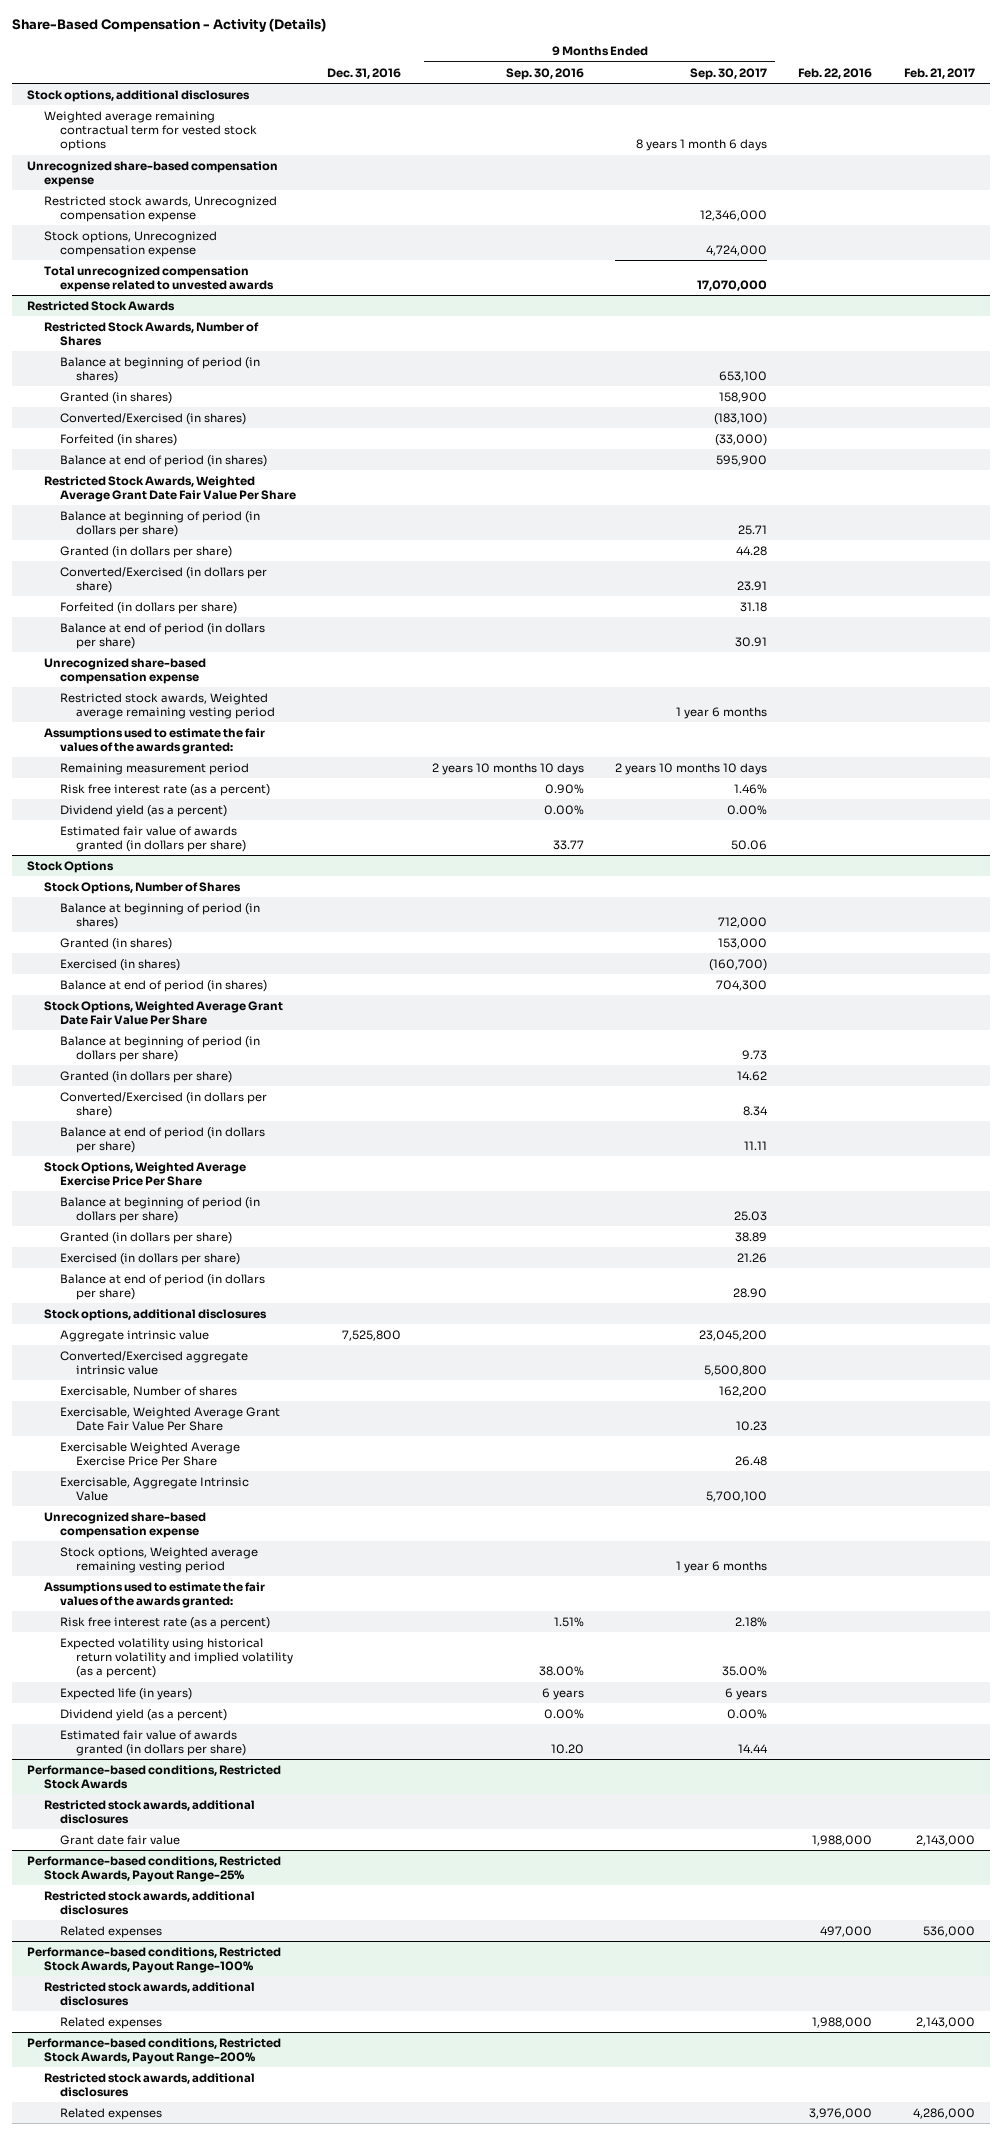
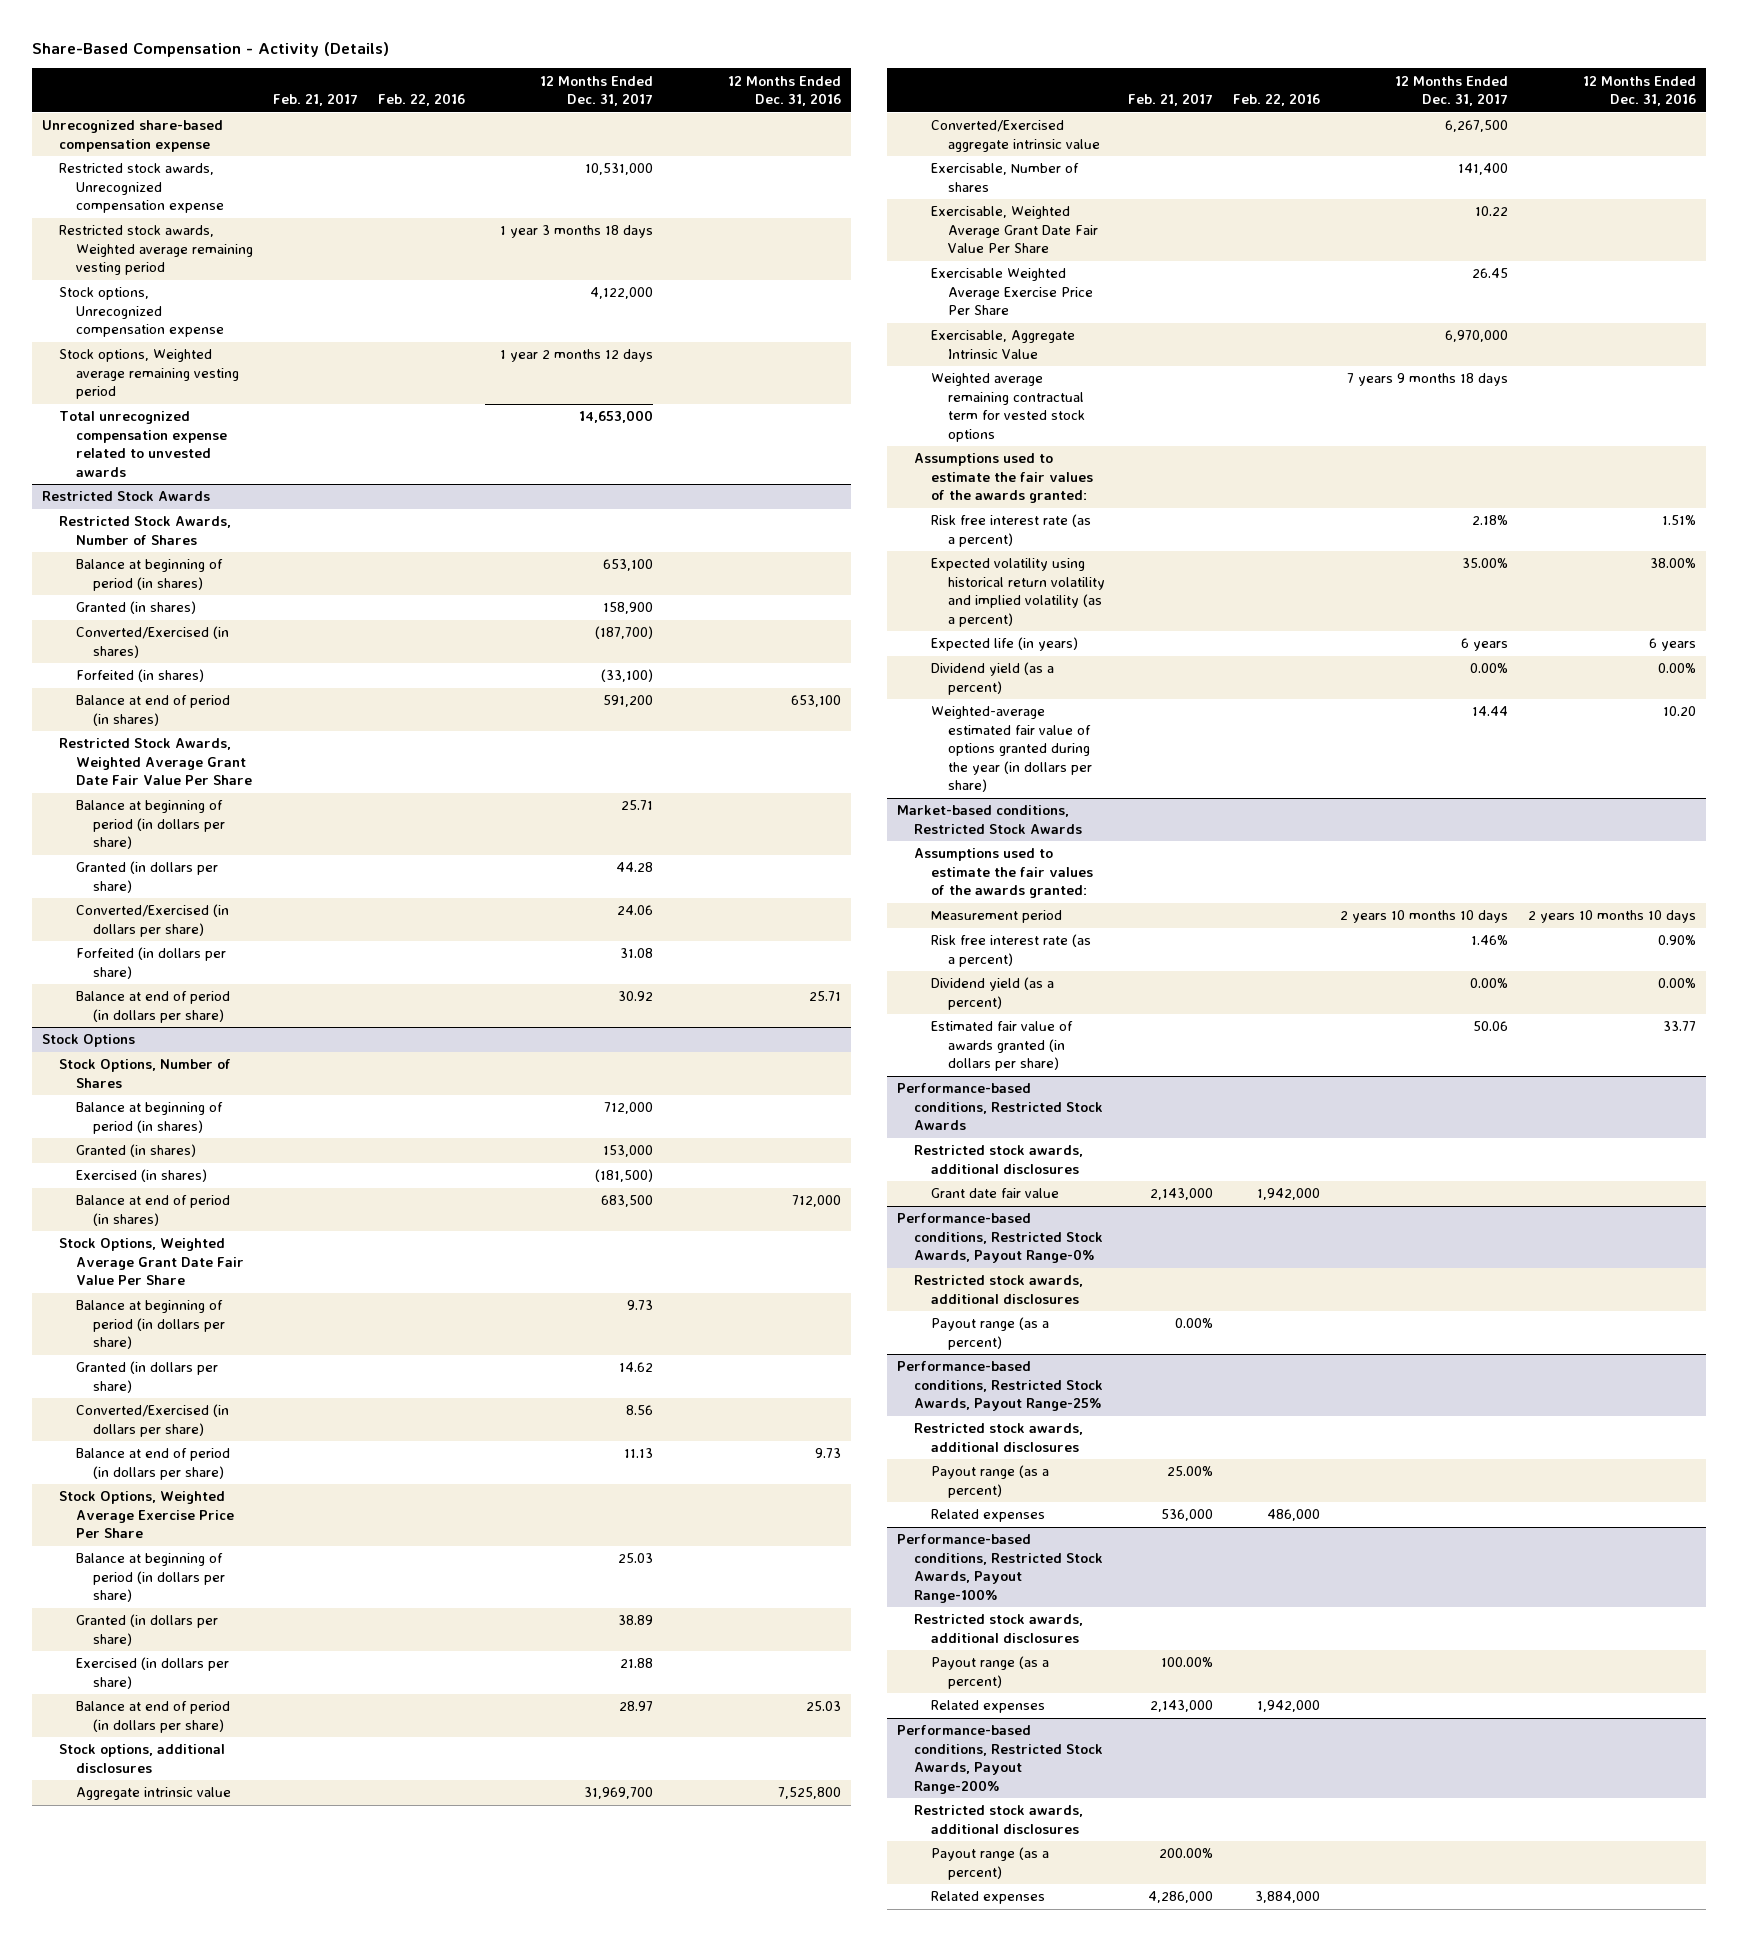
- | Dec. 31, 2016 | 9 Months Ended Sep. 30, 2016 | 9 Months Ended Sep. 30, 2017 | Feb. 22, 2016 | Feb. 21, 2017
+ | Feb. 21, 2017 | Feb. 22, 2016 | 12 Months Ended Dec. 31, 2017 | 12 Months Ended Dec. 31, 2016
- Stock options, additional disclosures
- Weighted average remaining contractual term for vested stock options | | | 8 years 1 month 6 days | |
+ Restricted stock awards, Weighted average remaining vesting period | | | 1 year 3 months 18 days |
+ Stock options, Weighted average remaining vesting period | | | 1 year 2 months 12 days |
@ Restricted Stock Awards
- Unrecognized share-based compensation expense
- Restricted stock awards, Weighted average remaining vesting period | | | 1 year 6 months | |
- Assumptions used to estimate the fair values of the awards granted:
- Remaining measurement period | | 2 years 10 months 10 days | 2 years 10 months 10 days | |
- Risk free interest rate (as a percent) | | 0.90% | 1.46% | |
- Dividend yield (as a percent) | | 0.00% | 0.00% | |
- Estimated fair value of awards granted (in dollars per share) | | 33.77 | 50.06 | |
@ Stock Options
- Unrecognized share-based compensation expense
- Stock options, Weighted average remaining vesting period | | | 1 year 6 months | |
+ Weighted average remaining contractual term for vested stock options | | | 7 years 9 months 18 days |
- Estimated fair value of awards granted (in dollars per share) | | 10.20 | 14.44 | |
+ Weighted-average estimated fair value of options granted during the year (in dollars per share) | | | 14.44 | 10.20
+ Market-based conditions, Restricted Stock Awards
+ Assumptions used to estimate the fair values of the awards granted:
+ Measurement period | | | 2 years 10 months 10 days | 2 years 10 months 10 days
+ Risk free interest rate (as a percent) | | | 1.46% | 0.90%
+ Dividend yield (as a percent) | | | 0.00% | 0.00%
+ Estimated fair value of awards granted (in dollars per share) | | | 50.06 | 33.77
@ Performance-based conditions, Restricted Stock Awards
- Grant date fair value | | | | 1,988,000 | 2,143,000
+ Grant date fair value | 2,143,000 | 1,942,000 | |
+ Performance-based conditions, Restricted Stock Awards, Payout Range-0%
+ Restricted stock awards, additional disclosures
+ Payout range (as a percent) | 0.00% | | |
@ Performance-based conditions, Restricted Stock Awards, Payout Range-25%
- Related expenses | | | | 497,000 | 536,000
+ Payout range (as a percent) | 25.00% | | |
+ Related expenses | 536,000 | 486,000 | |
@ Performance-based conditions, Restricted Stock Awards, Payout Range-100%
- Related expenses | | | | 1,988,000 | 2,143,000
+ Payout range (as a percent) | 100.00% | | |
+ Related expenses | 2,143,000 | 1,942,000 | |
@ Performance-based conditions, Restricted Stock Awards, Payout Range-200%
- Related expenses | | | | 3,976,000 | 4,286,000
+ Payout range (as a percent) | 200.00% | | |
+ Related expenses | 4,286,000 | 3,884,000 | |

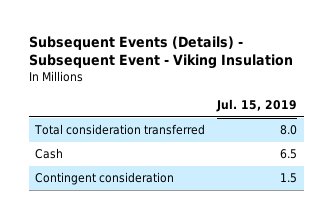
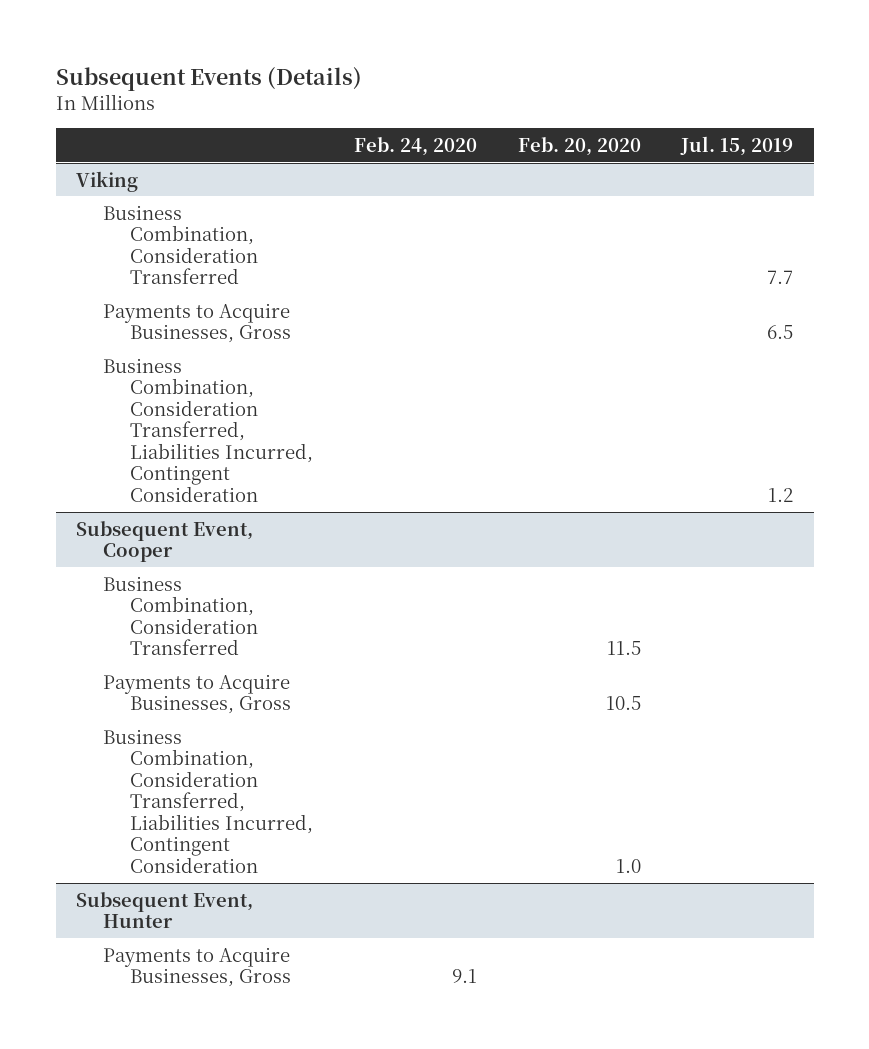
- Subsequent Events (Details) - Subsequent Event - Viking Insulation
+ Subsequent Events (Details)
- | Jul. 15, 2019
+ | Feb. 24, 2020 | Feb. 20, 2020 | Jul. 15, 2019
- Total consideration transferred | 8.0
- Cash | 6.5
- Contingent consideration | 1.5
+ Viking
+ Business Combination, Consideration Transferred | | | 7.7
+ Payments to Acquire Businesses, Gross | | | 6.5
+ Business Combination, Consideration Transferred, Liabilities Incurred, Contingent Consideration | | | 1.2
+ Subsequent Event, Cooper
+ Business Combination, Consideration Transferred | | 11.5 |
+ Payments to Acquire Businesses, Gross | | 10.5 |
+ Business Combination, Consideration Transferred, Liabilities Incurred, Contingent Consideration | | 1.0 |
+ Subsequent Event, Hunter
+ Payments to Acquire Businesses, Gross | 9.1 | |

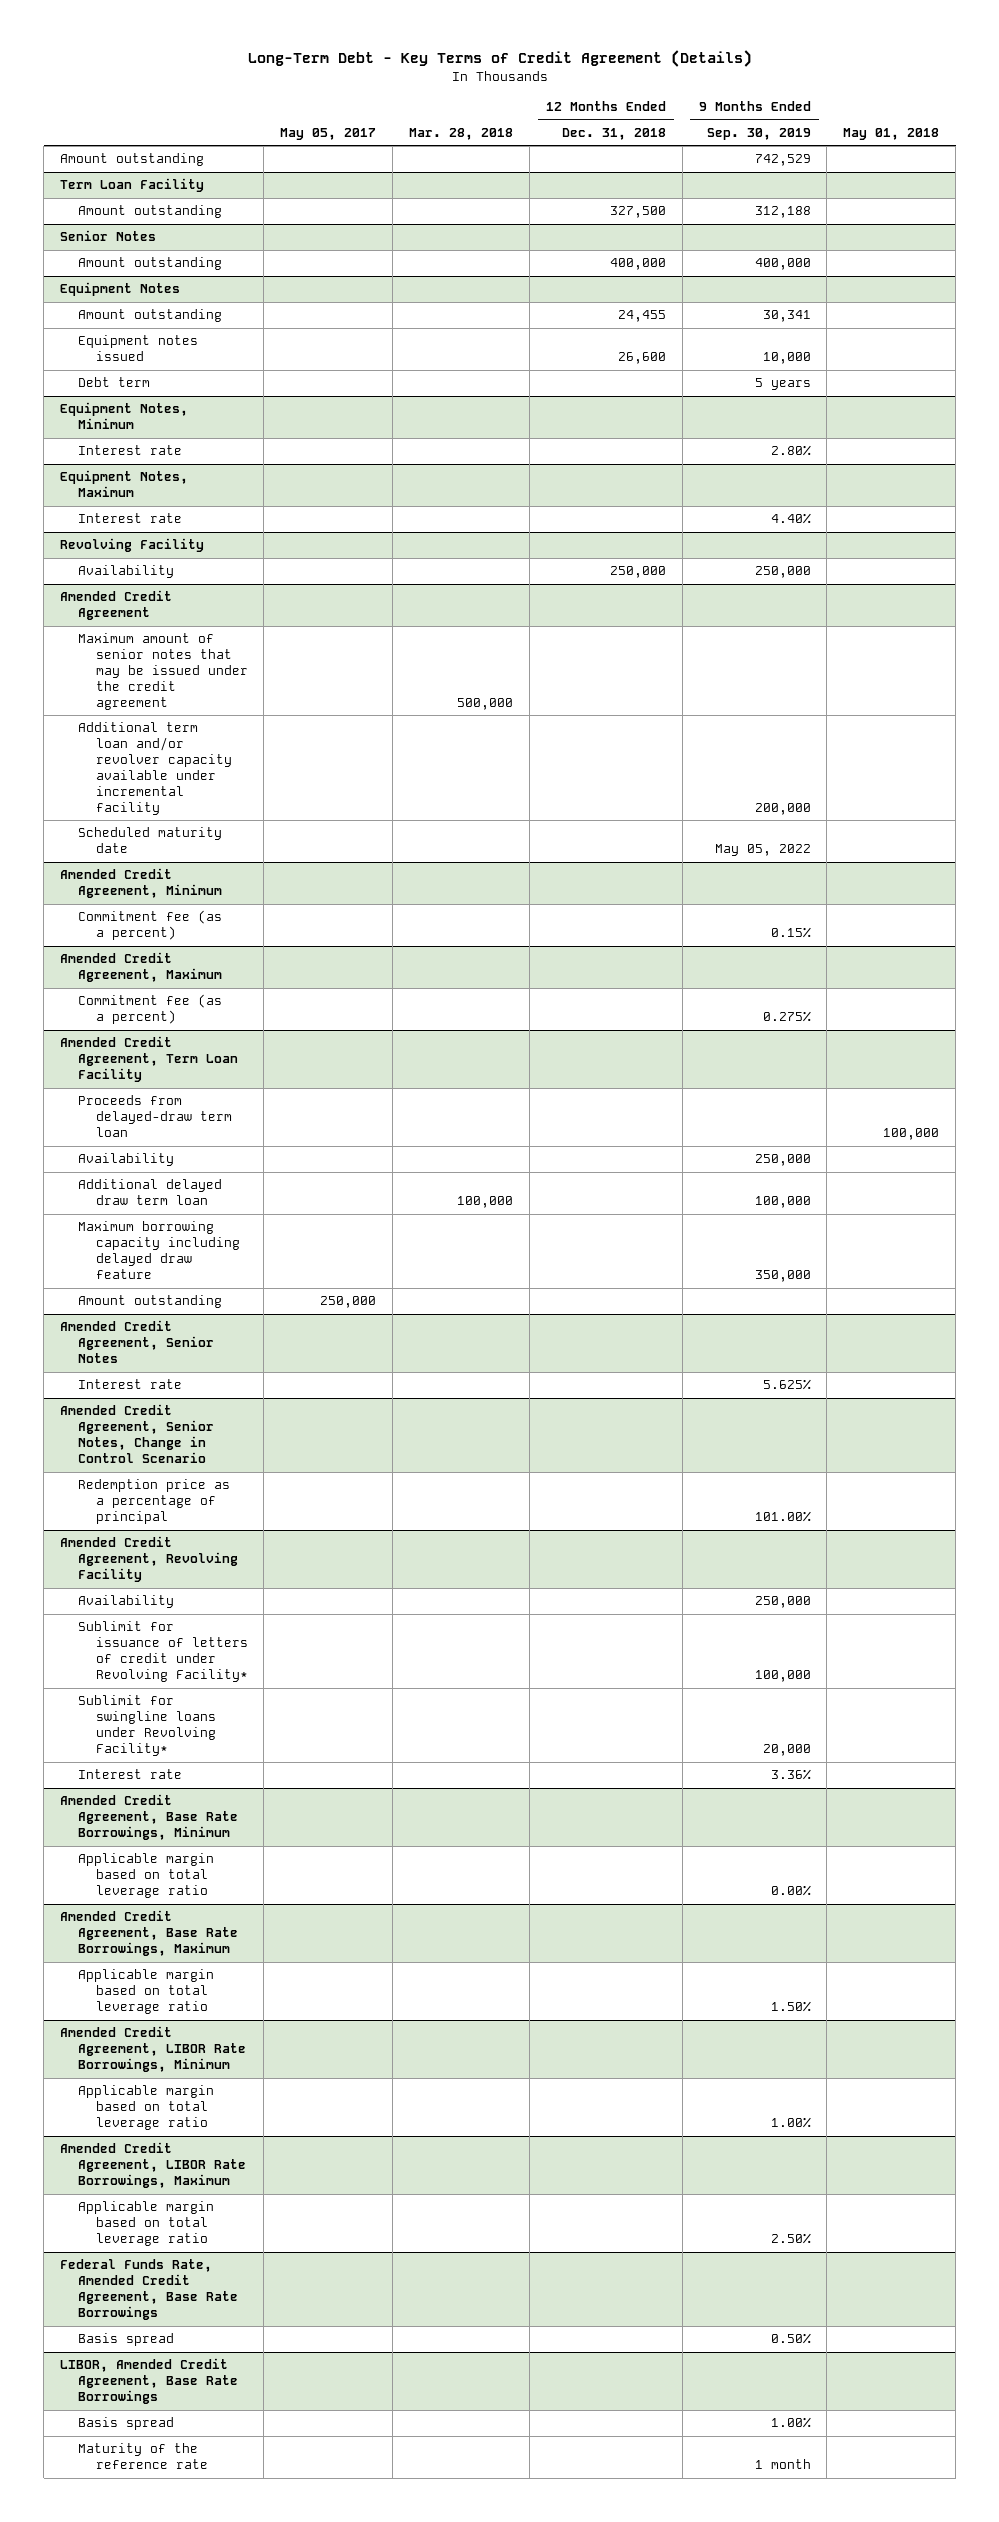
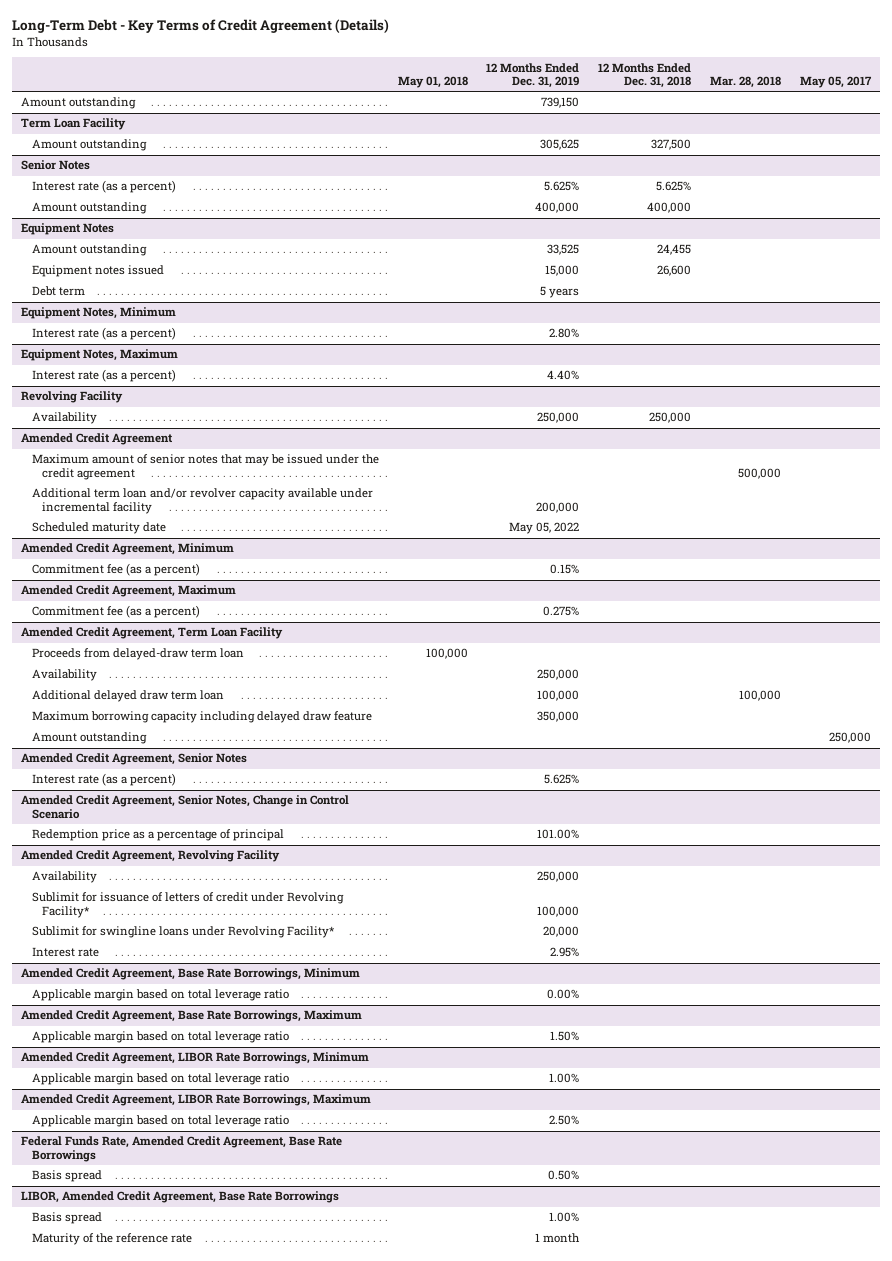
- | May 05, 2017 | Mar. 28, 2018 | 12 Months Ended Dec. 31, 2018 | 9 Months Ended Sep. 30, 2019 | May 01, 2018
+ | May 01, 2018 | 12 Months Ended Dec. 31, 2019 | 12 Months Ended Dec. 31, 2018 | Mar. 28, 2018 | May 05, 2017
@ Senior Notes
+ Interest rate (as a percent) | | 5.625% | 5.625% | |
@ Equipment Notes, Minimum
- Interest rate | | | | 2.80% |
+ Interest rate (as a percent) | | 2.80% | | |
@ Equipment Notes, Maximum
- Interest rate | | | | 4.40% |
+ Interest rate (as a percent) | | 4.40% | | |
@ Amended Credit Agreement, Senior Notes
- Interest rate | | | | 5.625% |
+ Interest rate (as a percent) | | 5.625% | | |

